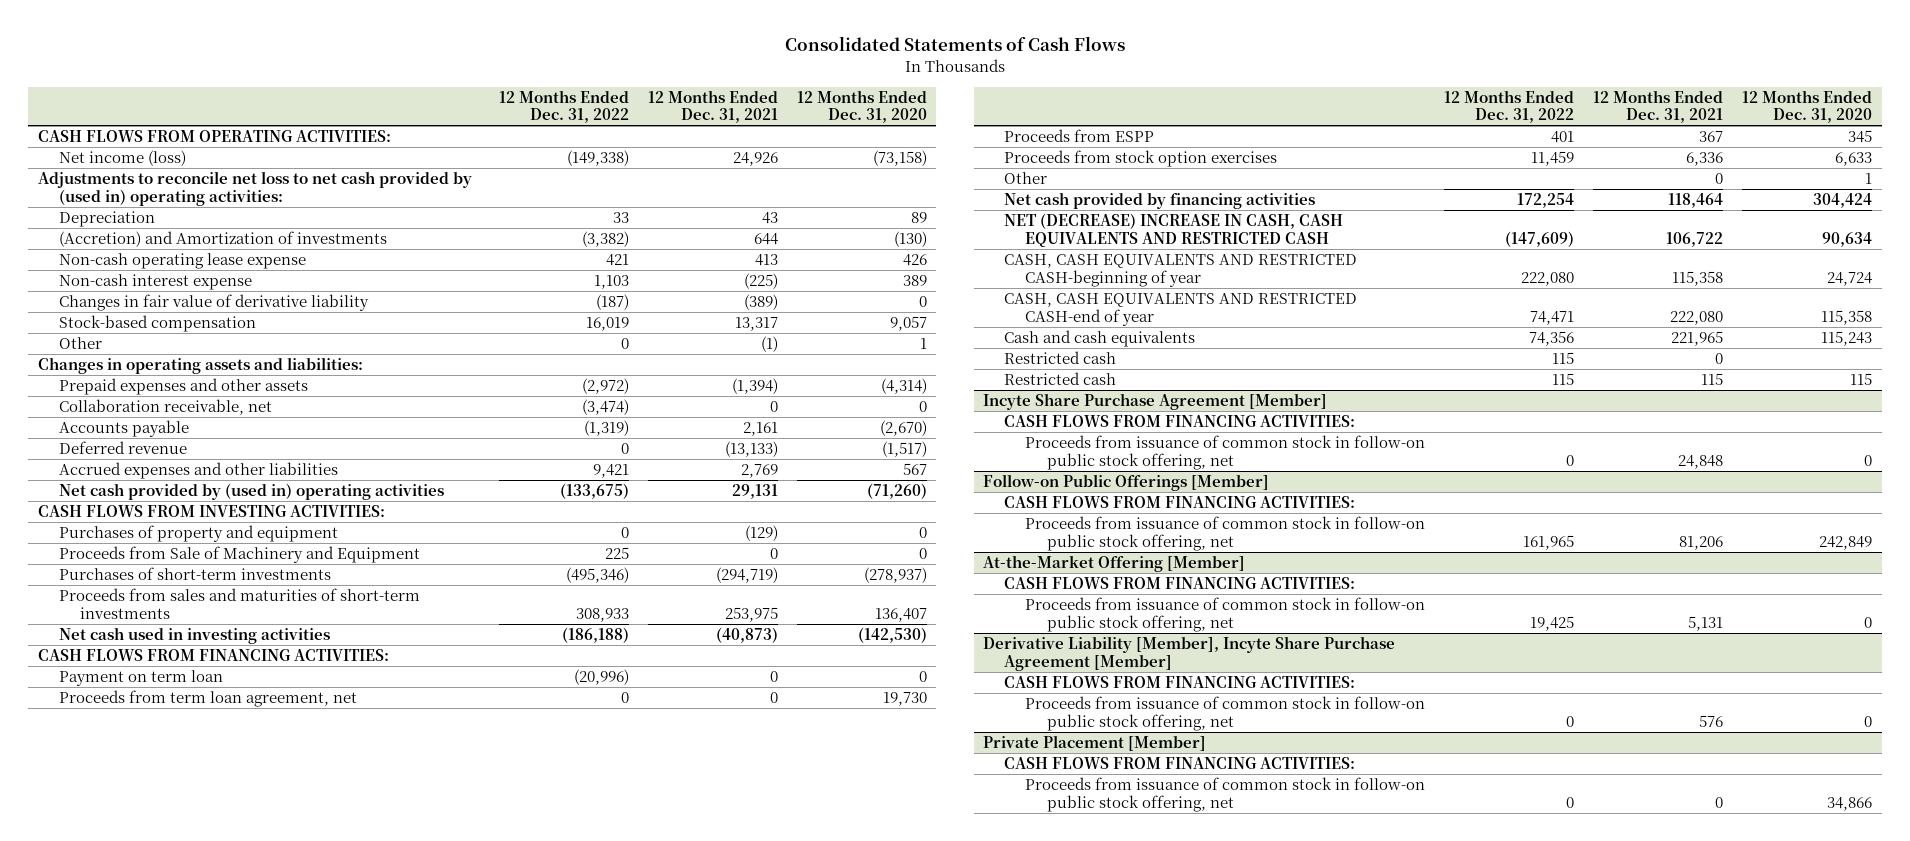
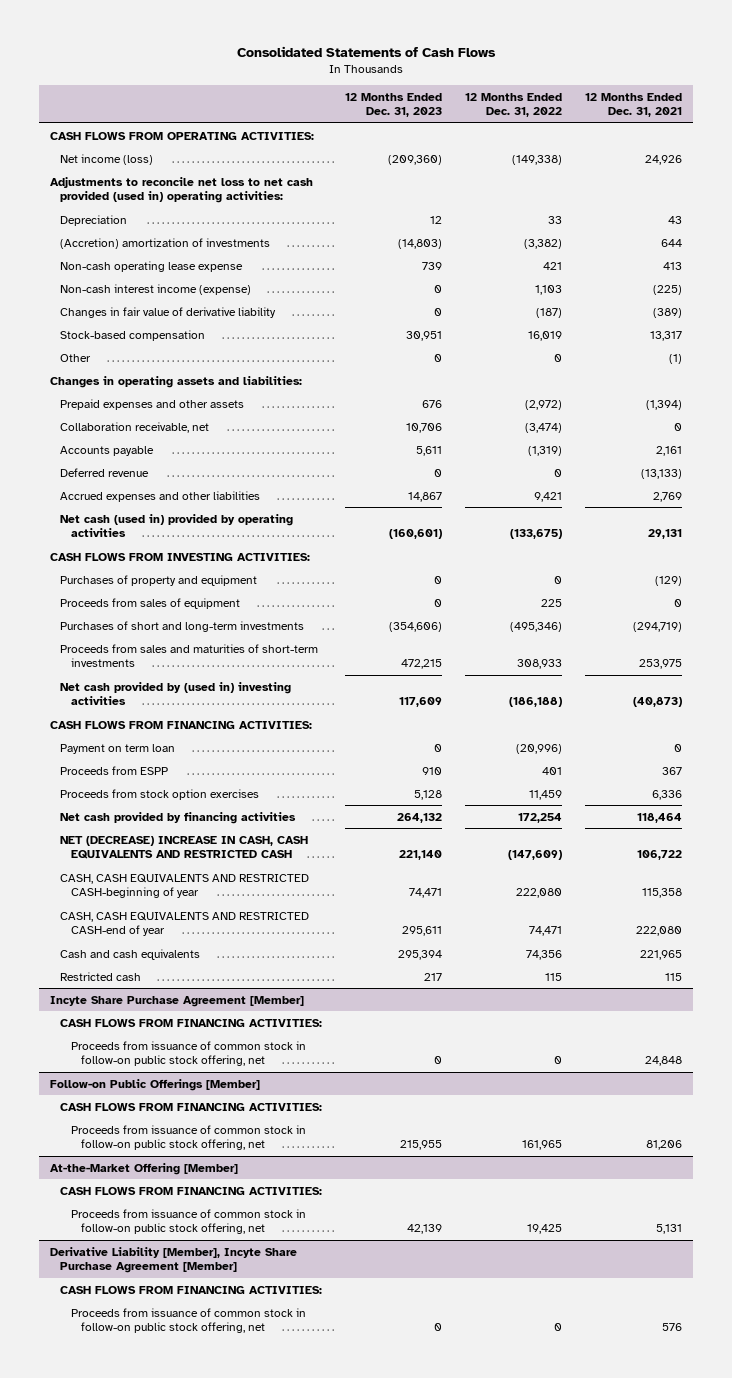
- | 12 Months Ended Dec. 31, 2022 | 12 Months Ended Dec. 31, 2021 | 12 Months Ended Dec. 31, 2020
+ | 12 Months Ended Dec. 31, 2023 | 12 Months Ended Dec. 31, 2022 | 12 Months Ended Dec. 31, 2021
- Adjustments to reconcile net loss to net cash provided by (used in) operating activities:
+ Adjustments to reconcile net loss to net cash provided (used in) operating activities:
- (Accretion) and Amortization of investments | (3,382) | 644 | (130)
+ (Accretion) amortization of investments | (14,803) | (3,382) | 644
- Non-cash interest expense | 1,103 | (225) | 389
+ Non-cash interest income (expense) | 0 | 1,103 | (225)
- Net cash provided by (used in) operating activities | (133,675) | 29,131 | (71,260)
+ Net cash (used in) provided by operating activities | (160,601) | (133,675) | 29,131
- Proceeds from Sale of Machinery and Equipment | 225 | 0 | 0
- Purchases of short-term investments | (495,346) | (294,719) | (278,937)
+ Proceeds from sales of equipment | 0 | 225 | 0
+ Purchases of short and long-term investments | (354,606) | (495,346) | (294,719)
- Net cash used in investing activities | (186,188) | (40,873) | (142,530)
+ Net cash provided by (used in) investing activities | 117,609 | (186,188) | (40,873)
- Proceeds from term loan agreement, net | 0 | 0 | 19,730
- Other | | 0 | 1
- Restricted cash | 115 | 0 |
- Private Placement [Member]
- CASH FLOWS FROM FINANCING ACTIVITIES:
- Proceeds from issuance of common stock in follow-on public stock offering, net | 0 | 0 | 34,866

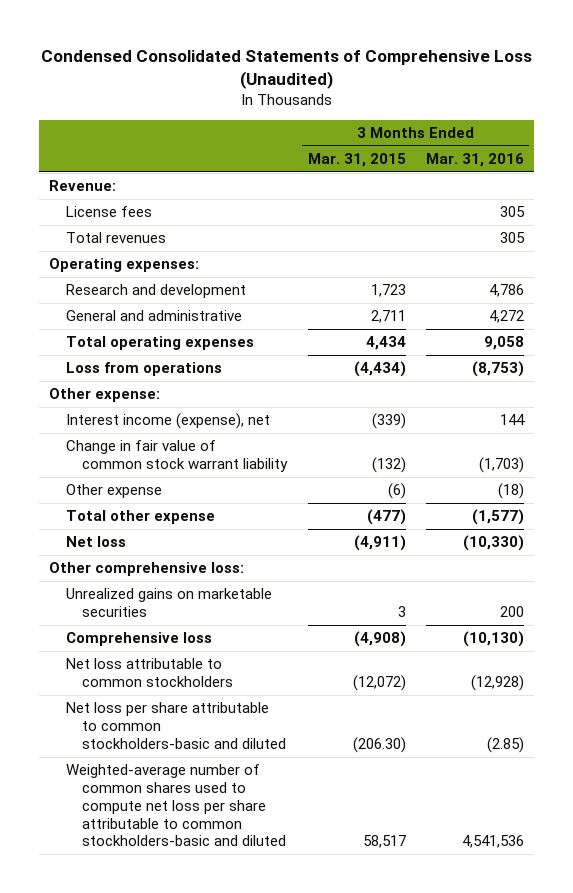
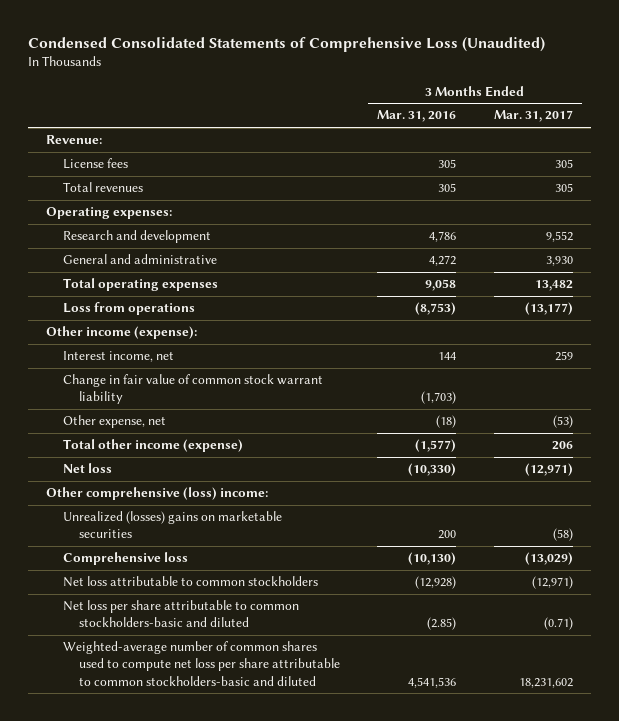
- | 3 Months Ended Mar. 31, 2015 | 3 Months Ended Mar. 31, 2016
+ | 3 Months Ended Mar. 31, 2016 | 3 Months Ended Mar. 31, 2017
- Other expense:
- Interest income (expense), net | (339) | 144
+ Other income (expense):
+ Interest income, net | 144 | 259
- Other expense | (6) | (18)
- Total other expense | (477) | (1,577)
+ Other expense, net | (18) | (53)
+ Total other income (expense) | (1,577) | 206
- Other comprehensive loss:
- Unrealized gains on marketable securities | 3 | 200
+ Other comprehensive (loss) income:
+ Unrealized (losses) gains on marketable securities | 200 | (58)

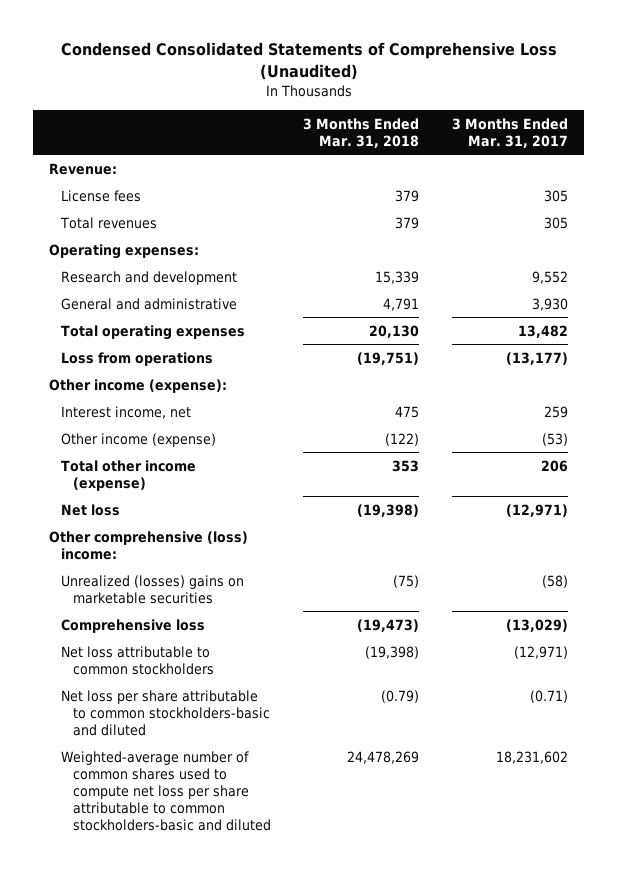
- | 3 Months Ended Mar. 31, 2016 | 3 Months Ended Mar. 31, 2017
+ | 3 Months Ended Mar. 31, 2018 | 3 Months Ended Mar. 31, 2017
- Change in fair value of common stock warrant liability | (1,703) |
- Other expense, net | (18) | (53)
+ Other income (expense) | (122) | (53)

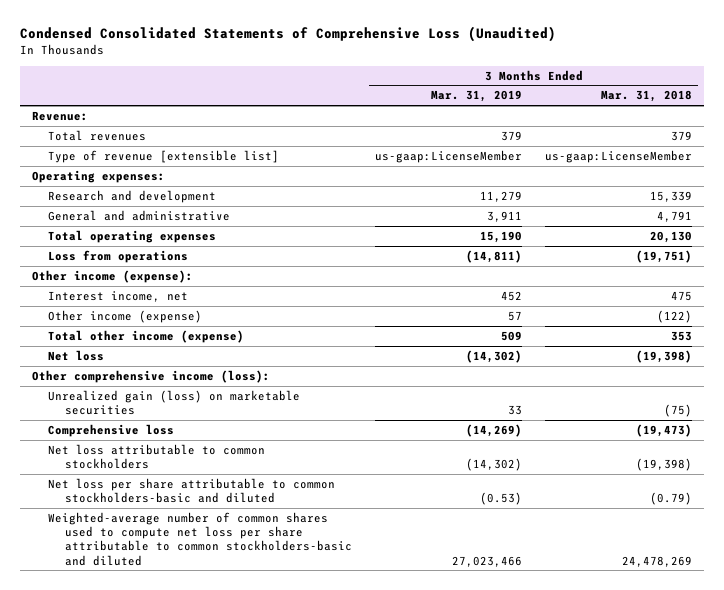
- | 3 Months Ended Mar. 31, 2018 | 3 Months Ended Mar. 31, 2017
+ | 3 Months Ended Mar. 31, 2019 | 3 Months Ended Mar. 31, 2018
- License fees | 379 | 305
+ Type of revenue [extensible list] | us-gaap:LicenseMember | us-gaap:LicenseMember
- Other comprehensive (loss) income:
- Unrealized (losses) gains on marketable securities | (75) | (58)
+ Other comprehensive income (loss):
+ Unrealized gain (loss) on marketable securities | 33 | (75)

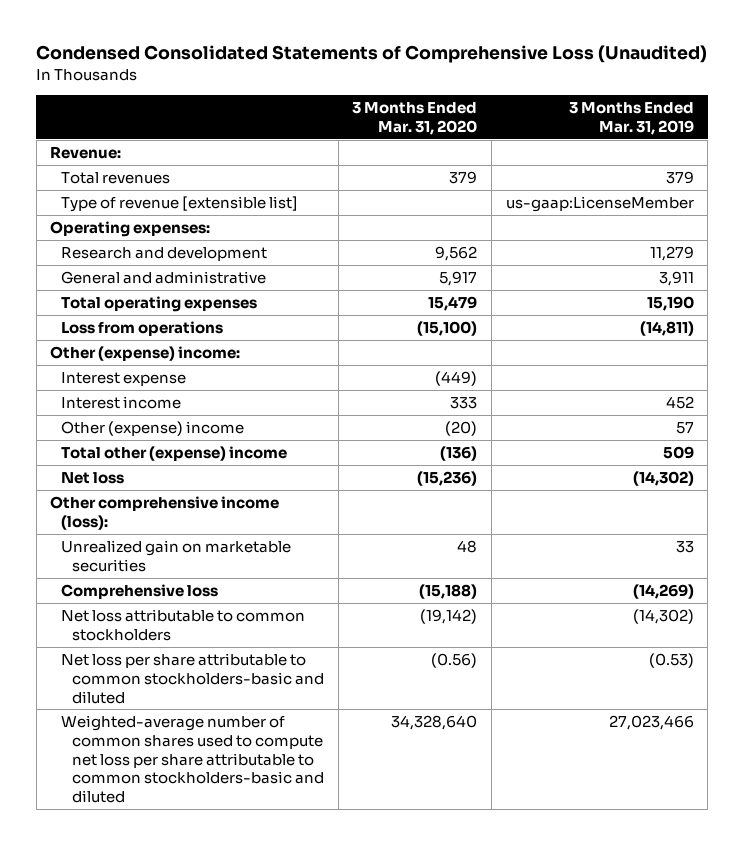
- | 3 Months Ended Mar. 31, 2019 | 3 Months Ended Mar. 31, 2018
+ | 3 Months Ended Mar. 31, 2020 | 3 Months Ended Mar. 31, 2019
- Other income (expense):
- Interest income, net | 452 | 475
- Other income (expense) | 57 | (122)
- Total other income (expense) | 509 | 353
+ Other (expense) income:
+ Interest expense | (449) |
+ Interest income | 333 | 452
+ Other (expense) income | (20) | 57
+ Total other (expense) income | (136) | 509
- Unrealized gain (loss) on marketable securities | 33 | (75)
+ Unrealized gain on marketable securities | 48 | 33

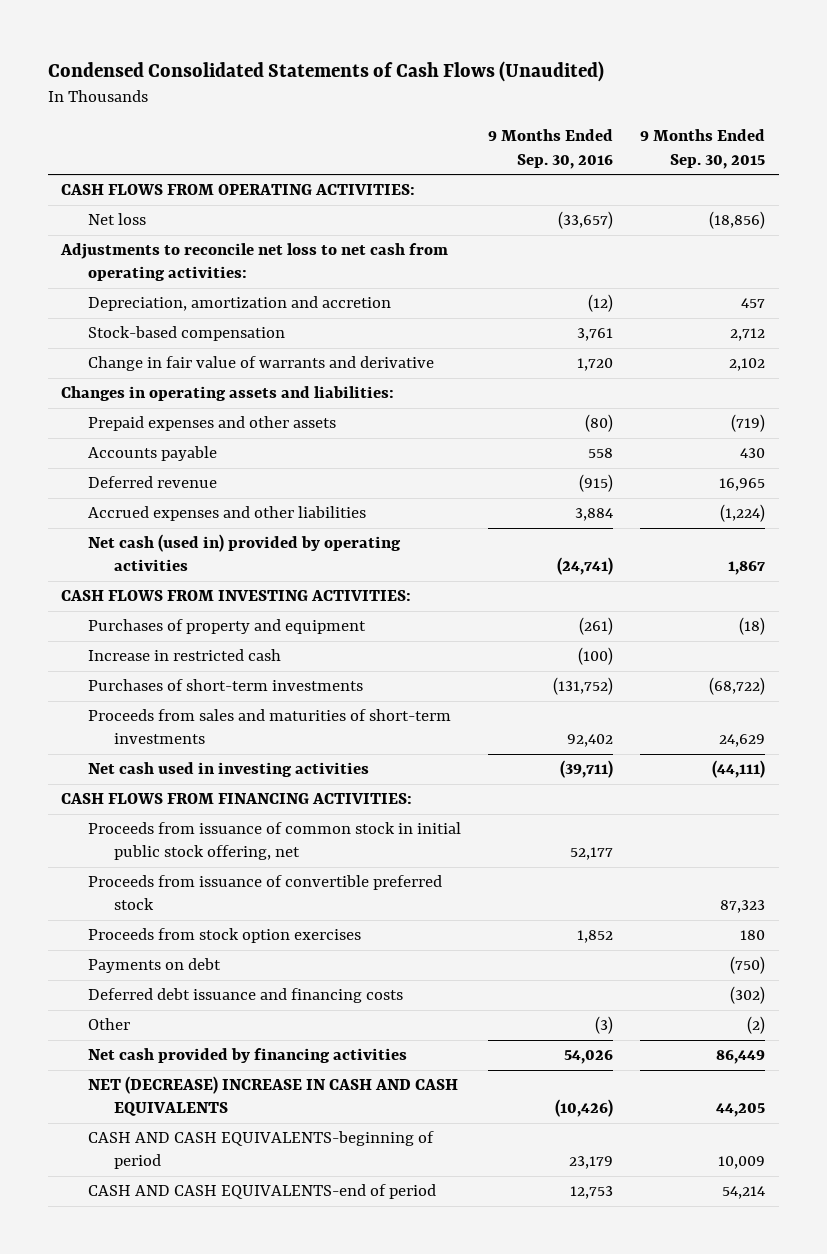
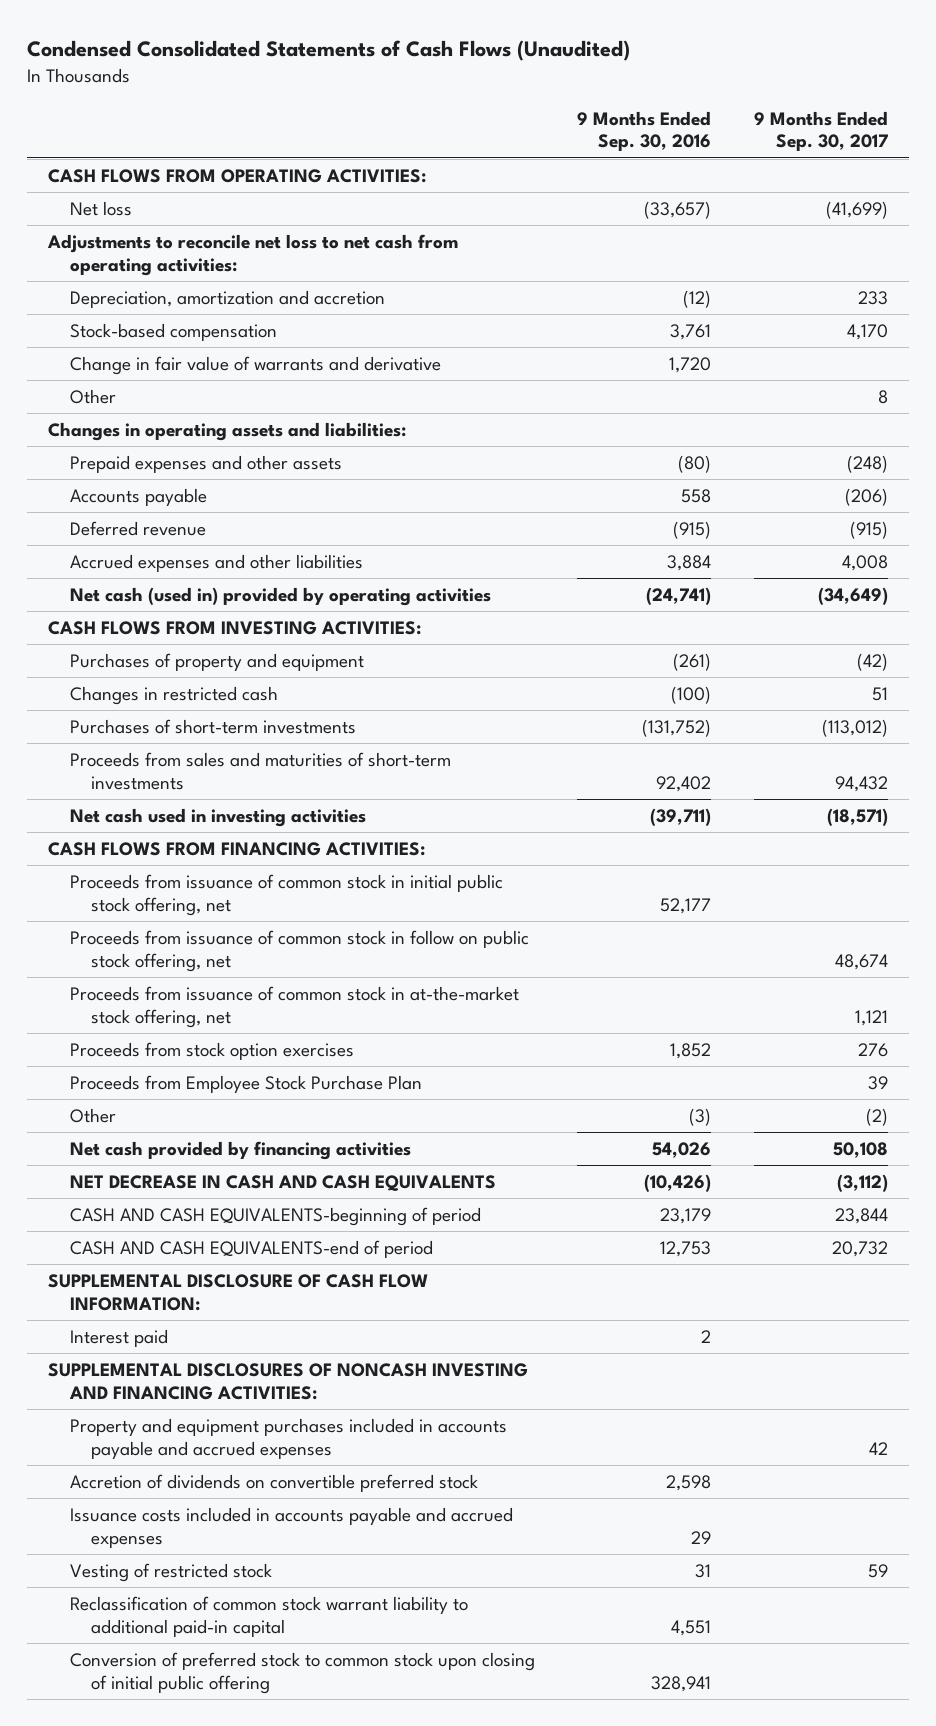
- | 9 Months Ended Sep. 30, 2016 | 9 Months Ended Sep. 30, 2015
+ | 9 Months Ended Sep. 30, 2016 | 9 Months Ended Sep. 30, 2017
+ Other | | 8
- Increase in restricted cash | (100) |
+ Changes in restricted cash | (100) | 51
- Proceeds from issuance of convertible preferred stock | | 87,323
+ Proceeds from issuance of common stock in follow on public stock offering, net | | 48,674
+ Proceeds from issuance of common stock in at-the-market stock offering, net | | 1,121
- Payments on debt | | (750)
- Deferred debt issuance and financing costs | | (302)
+ Proceeds from Employee Stock Purchase Plan | | 39
- NET (DECREASE) INCREASE IN CASH AND CASH EQUIVALENTS | (10,426) | 44,205
+ NET DECREASE IN CASH AND CASH EQUIVALENTS | (10,426) | (3,112)
+ SUPPLEMENTAL DISCLOSURE OF CASH FLOW INFORMATION:
+ Interest paid | 2 |
+ SUPPLEMENTAL DISCLOSURES OF NONCASH INVESTING AND FINANCING ACTIVITIES:
+ Property and equipment purchases included in accounts payable and accrued expenses | | 42
+ Accretion of dividends on convertible preferred stock | 2,598 |
+ Issuance costs included in accounts payable and accrued expenses | 29 |
+ Vesting of restricted stock | 31 | 59
+ Reclassification of common stock warrant liability to additional paid-in capital | 4,551 |
+ Conversion of preferred stock to common stock upon closing of initial public offering | 328,941 |

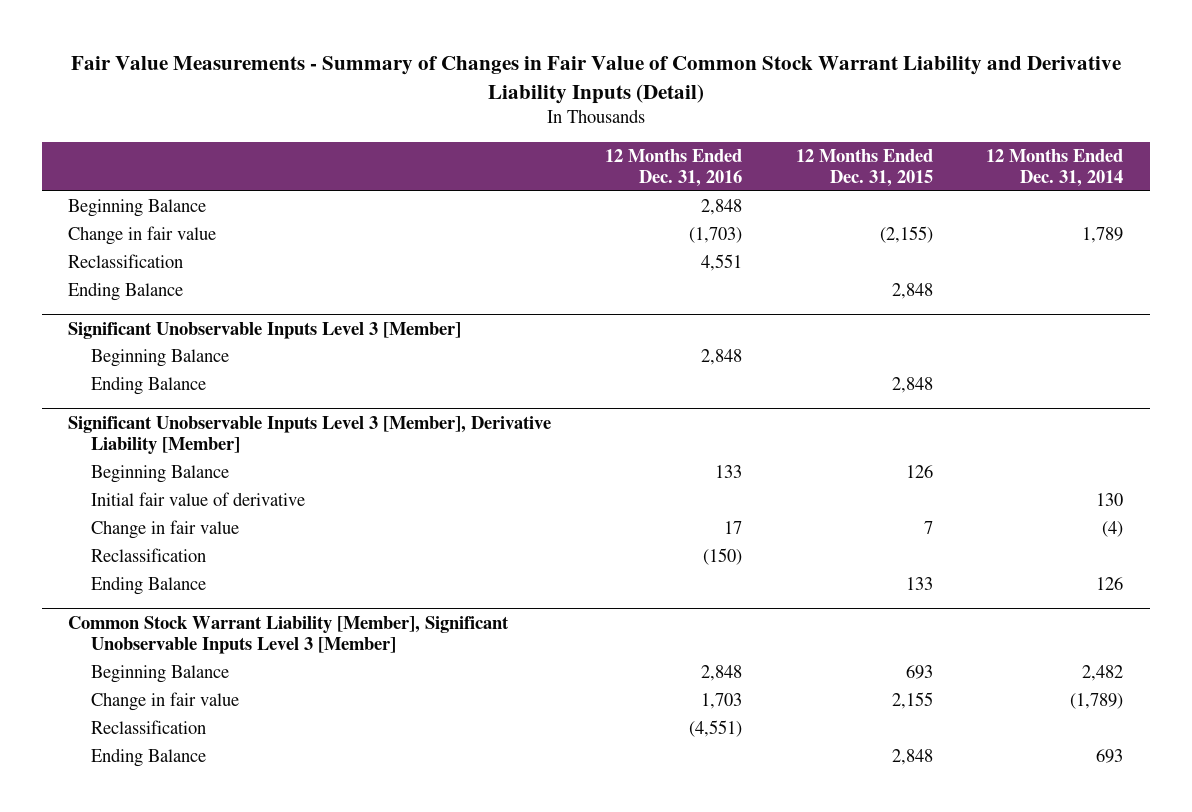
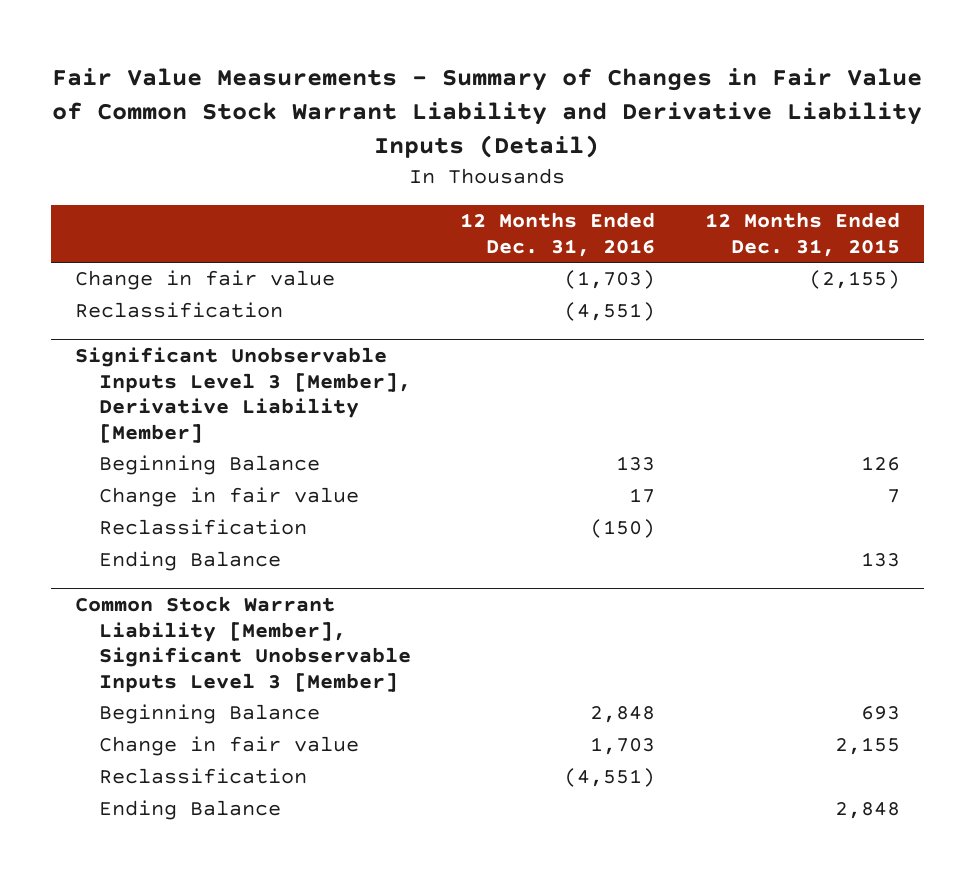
- | 12 Months Ended Dec. 31, 2016 | 12 Months Ended Dec. 31, 2015 | 12 Months Ended Dec. 31, 2014
+ | 12 Months Ended Dec. 31, 2016 | 12 Months Ended Dec. 31, 2015
- Beginning Balance | 2,848 | |
- Reclassification | 4,551 | |
- Ending Balance | | 2,848 |
- Significant Unobservable Inputs Level 3 [Member]
- Beginning Balance | 2,848 | |
- Ending Balance | | 2,848 |
+ Reclassification | (4,551) |
@ Significant Unobservable Inputs Level 3 [Member], Derivative Liability [Member]
- Initial fair value of derivative | | | 130

